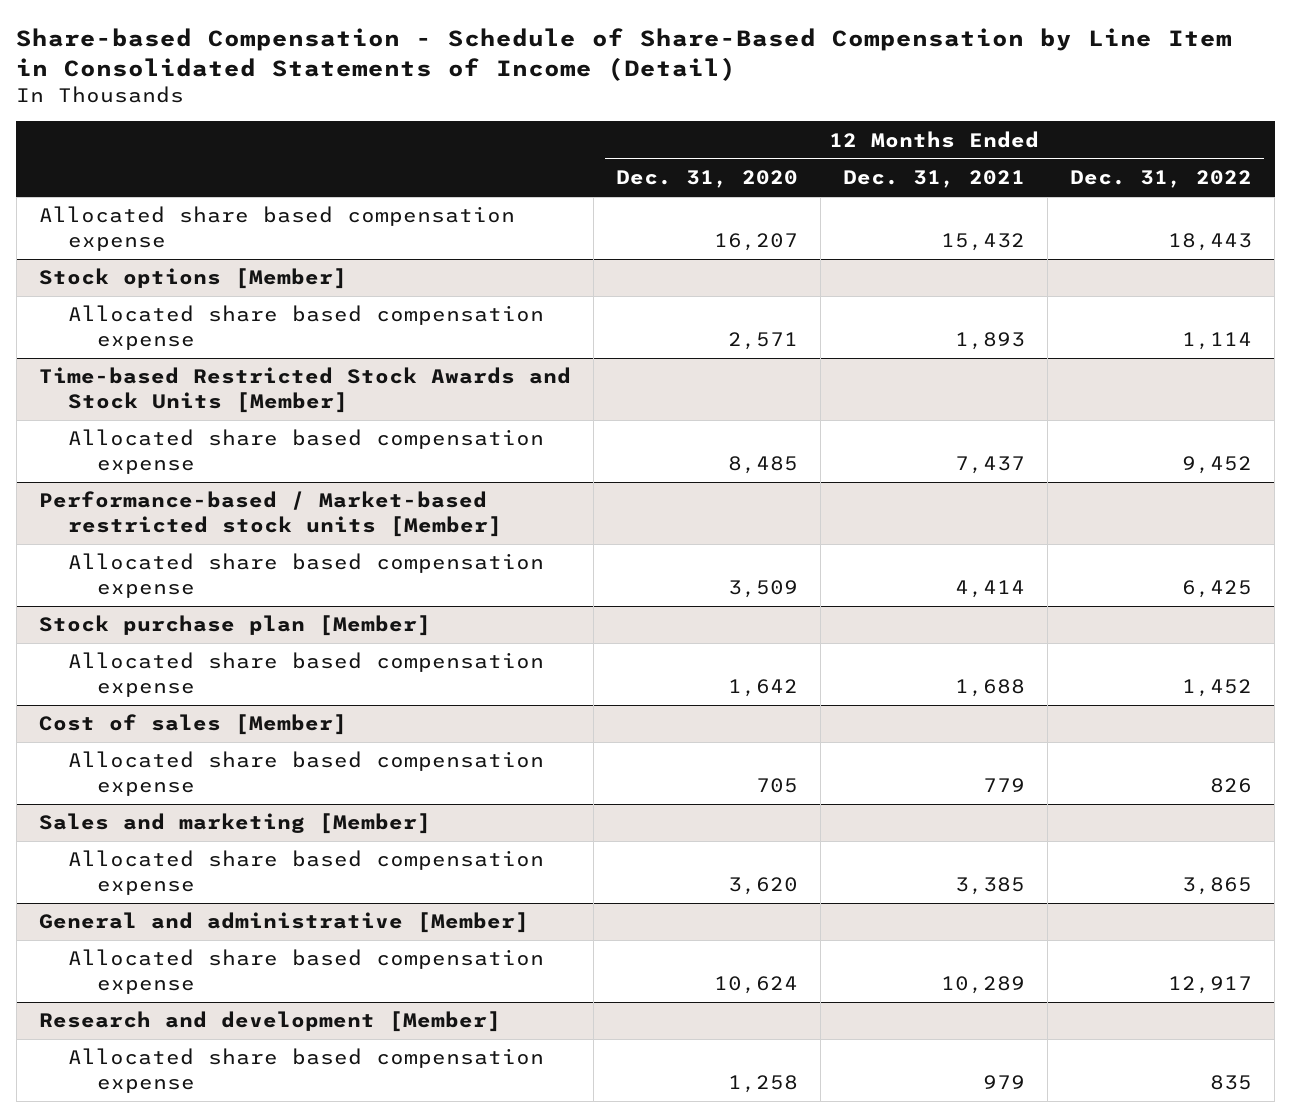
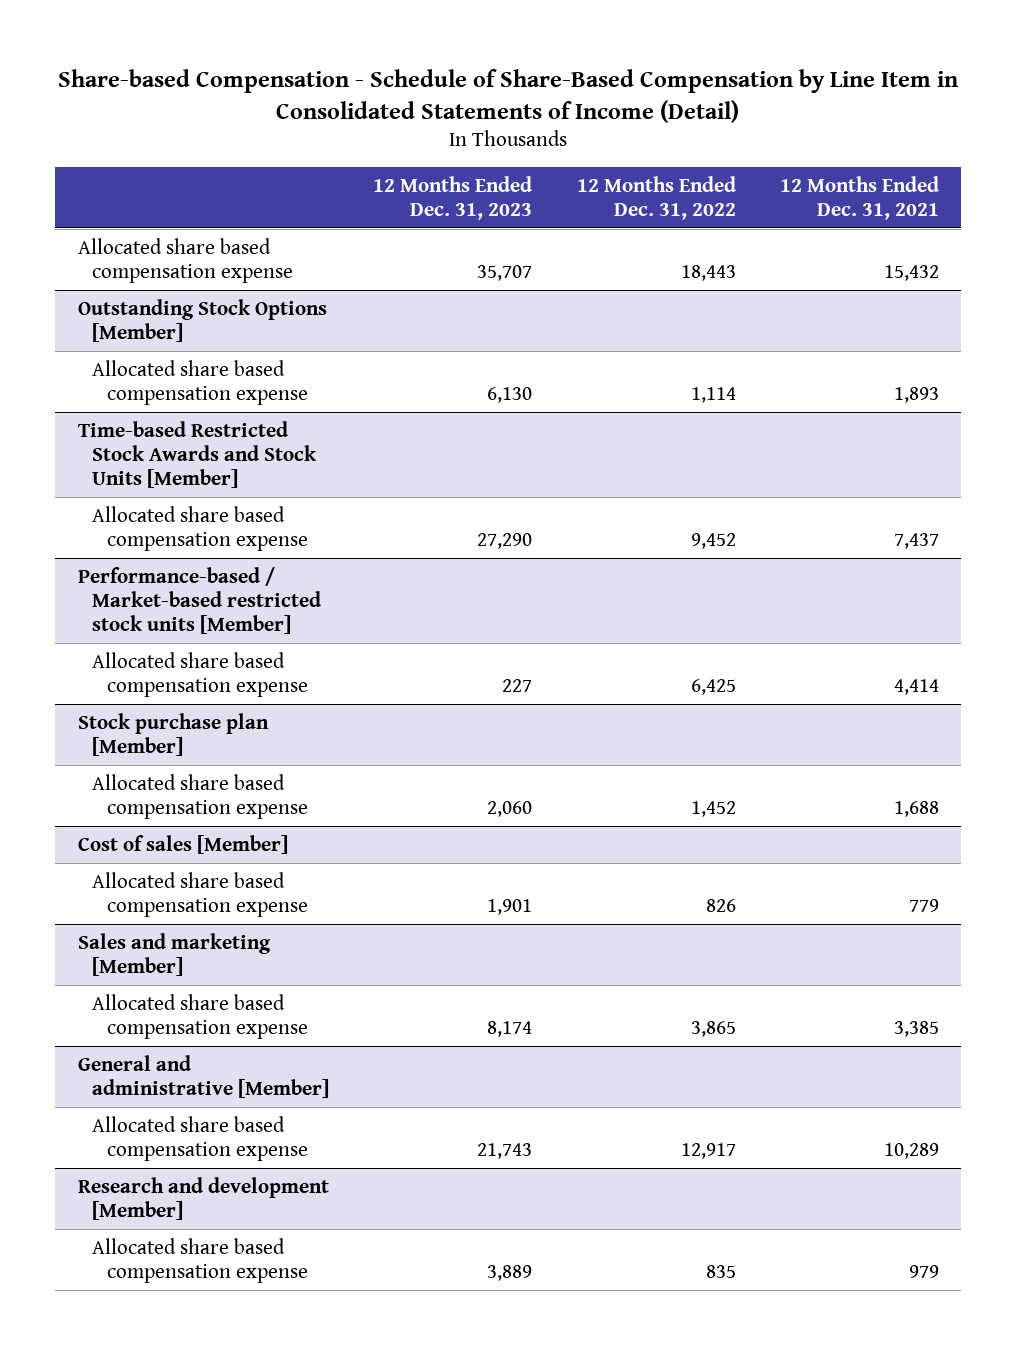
- | 12 Months Ended Dec. 31, 2020 | 12 Months Ended Dec. 31, 2021 | 12 Months Ended Dec. 31, 2022
+ | 12 Months Ended Dec. 31, 2023 | 12 Months Ended Dec. 31, 2022 | 12 Months Ended Dec. 31, 2021
- Stock options [Member]
+ Outstanding Stock Options [Member]

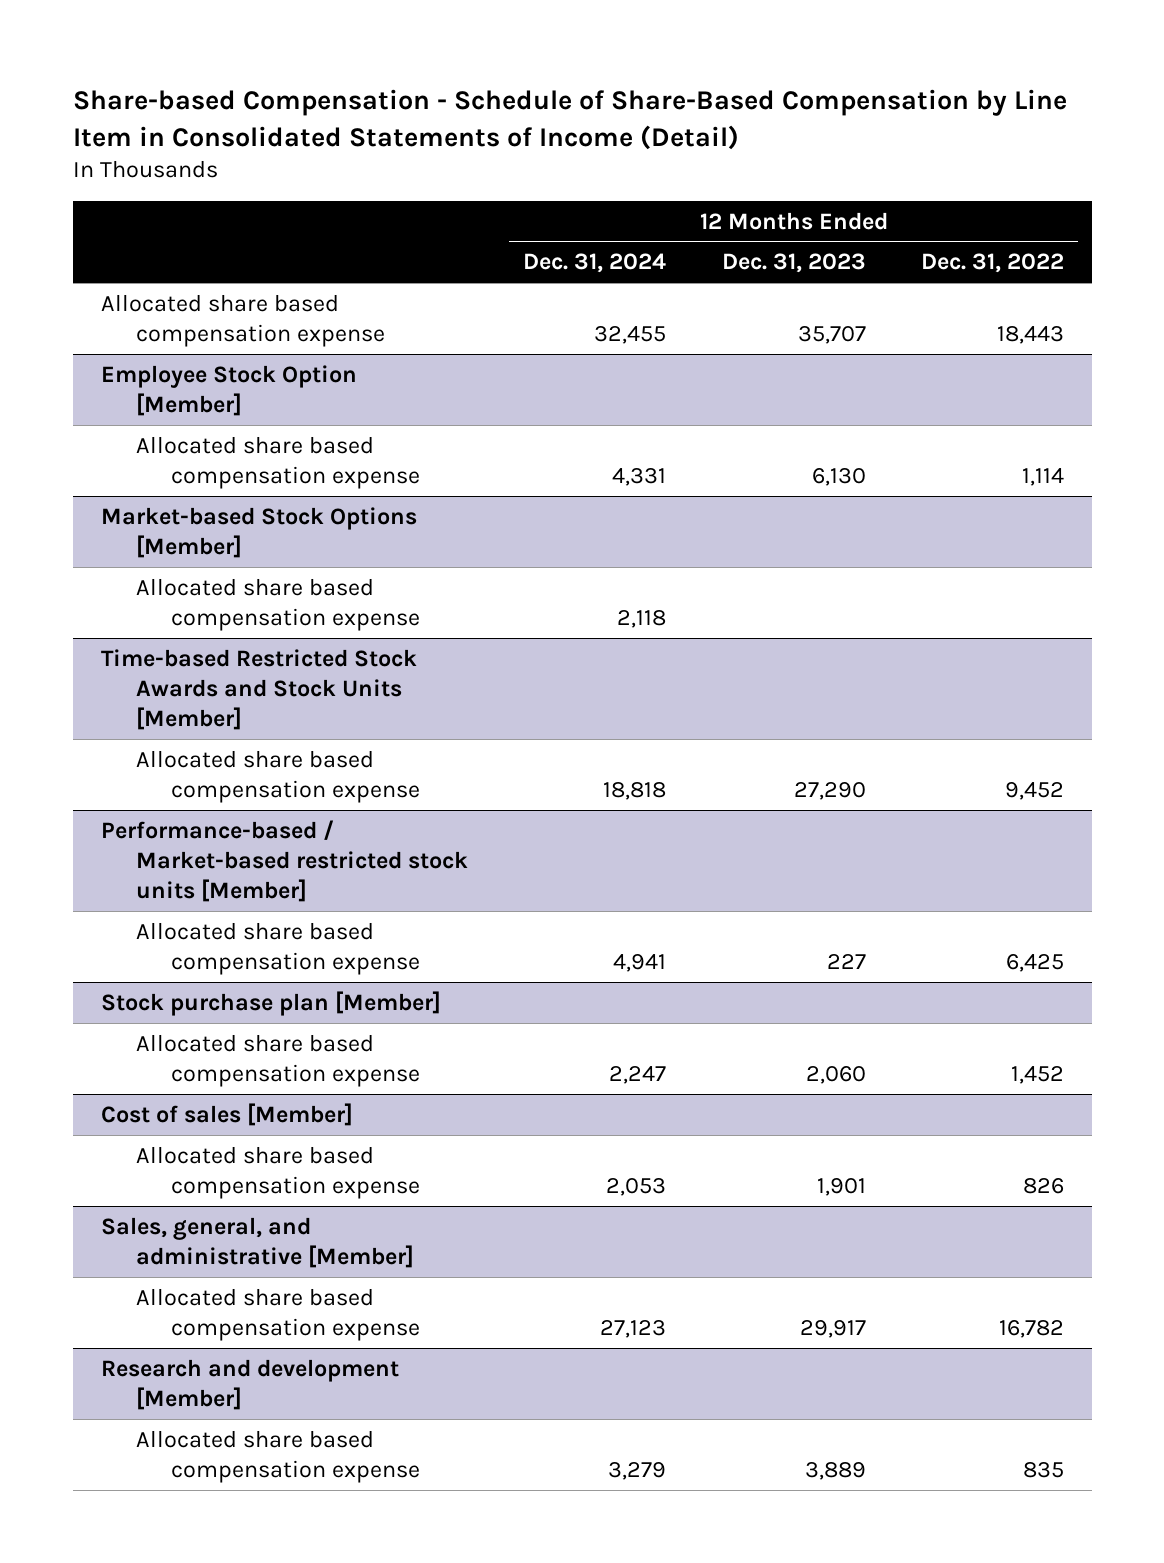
- | 12 Months Ended Dec. 31, 2023 | 12 Months Ended Dec. 31, 2022 | 12 Months Ended Dec. 31, 2021
+ | 12 Months Ended Dec. 31, 2024 | 12 Months Ended Dec. 31, 2023 | 12 Months Ended Dec. 31, 2022
- Outstanding Stock Options [Member]
+ Employee Stock Option [Member]
+ Market-based Stock Options [Member]
+ Allocated share based compensation expense | 2,118 | |
- Sales and marketing [Member]
- Allocated share based compensation expense | 8,174 | 3,865 | 3,385
- General and administrative [Member]
- Allocated share based compensation expense | 21,743 | 12,917 | 10,289
+ Sales, general, and administrative [Member]
+ Allocated share based compensation expense | 27,123 | 29,917 | 16,782

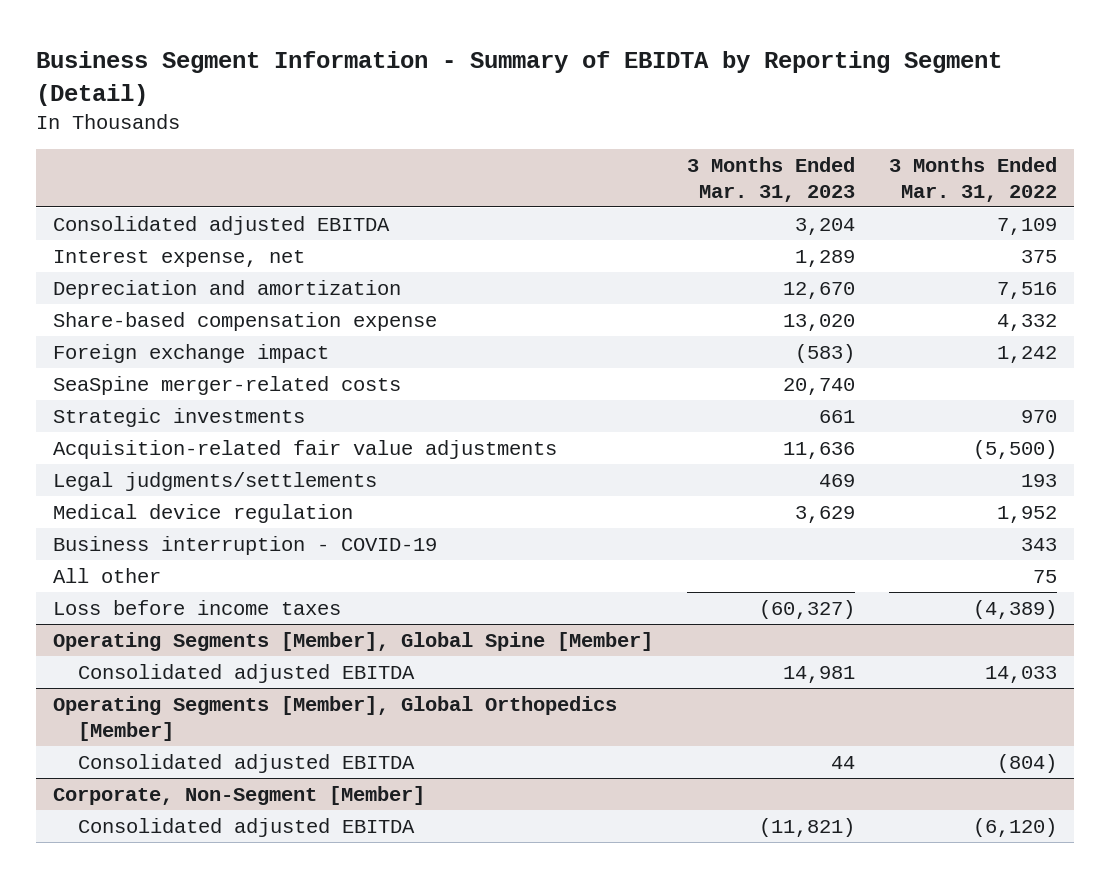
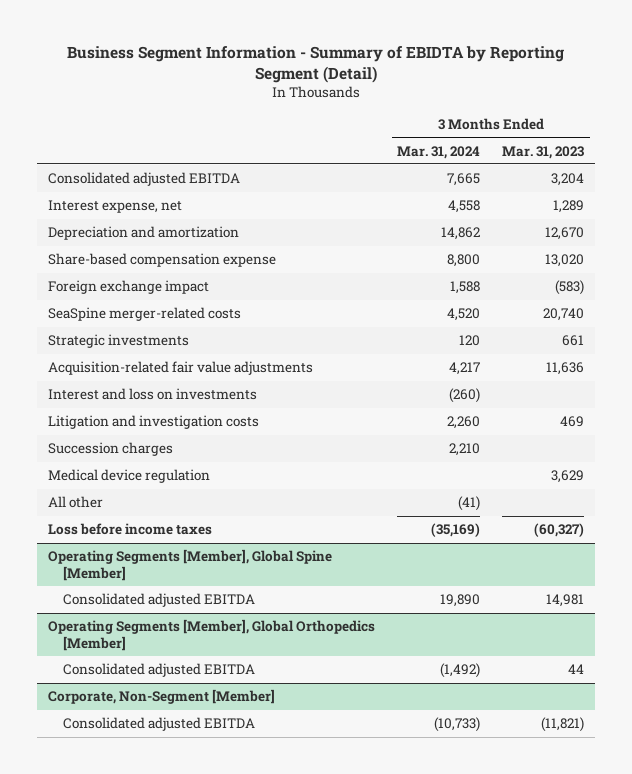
- | 3 Months Ended Mar. 31, 2023 | 3 Months Ended Mar. 31, 2022
+ | 3 Months Ended Mar. 31, 2024 | 3 Months Ended Mar. 31, 2023
- Legal judgments/settlements | 469 | 193
+ Interest and loss on investments | (260) |
+ Litigation and investigation costs | 2,260 | 469
+ Succession charges | 2,210 |
- Business interruption - COVID-19 | | 343

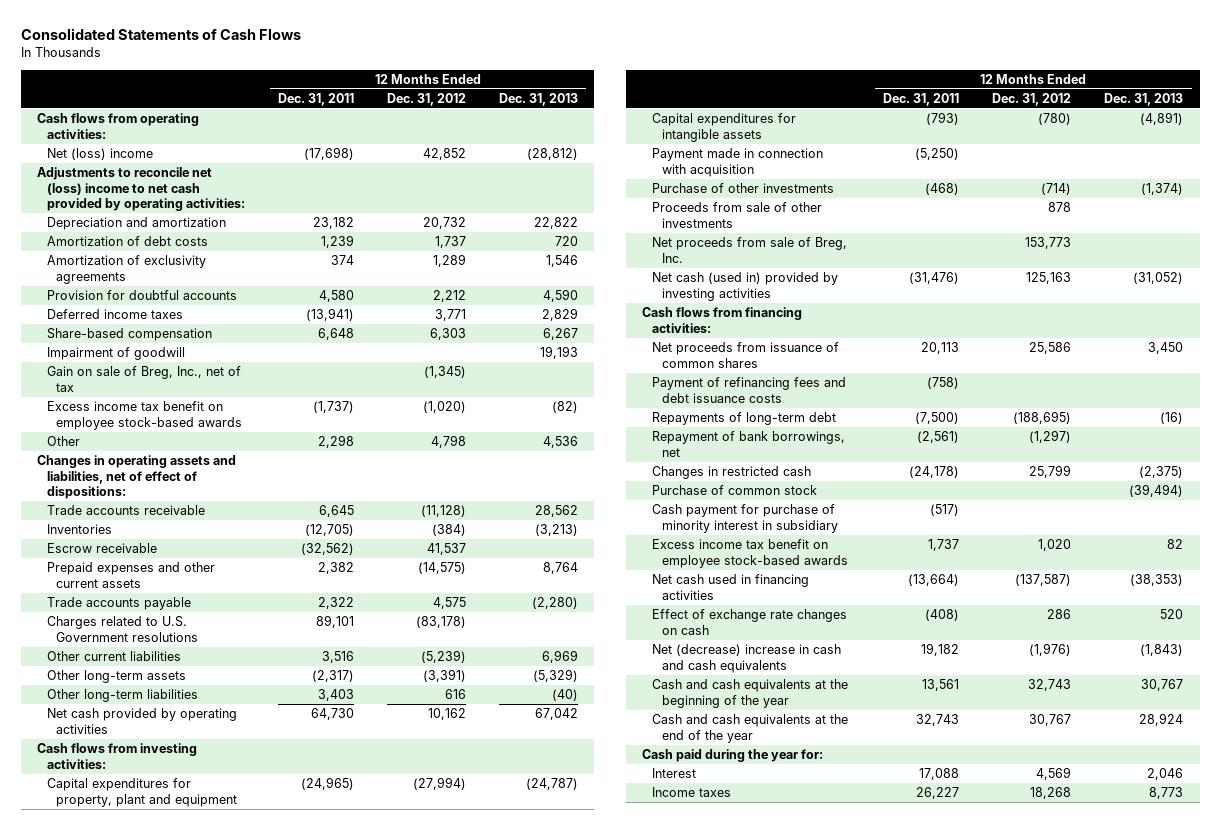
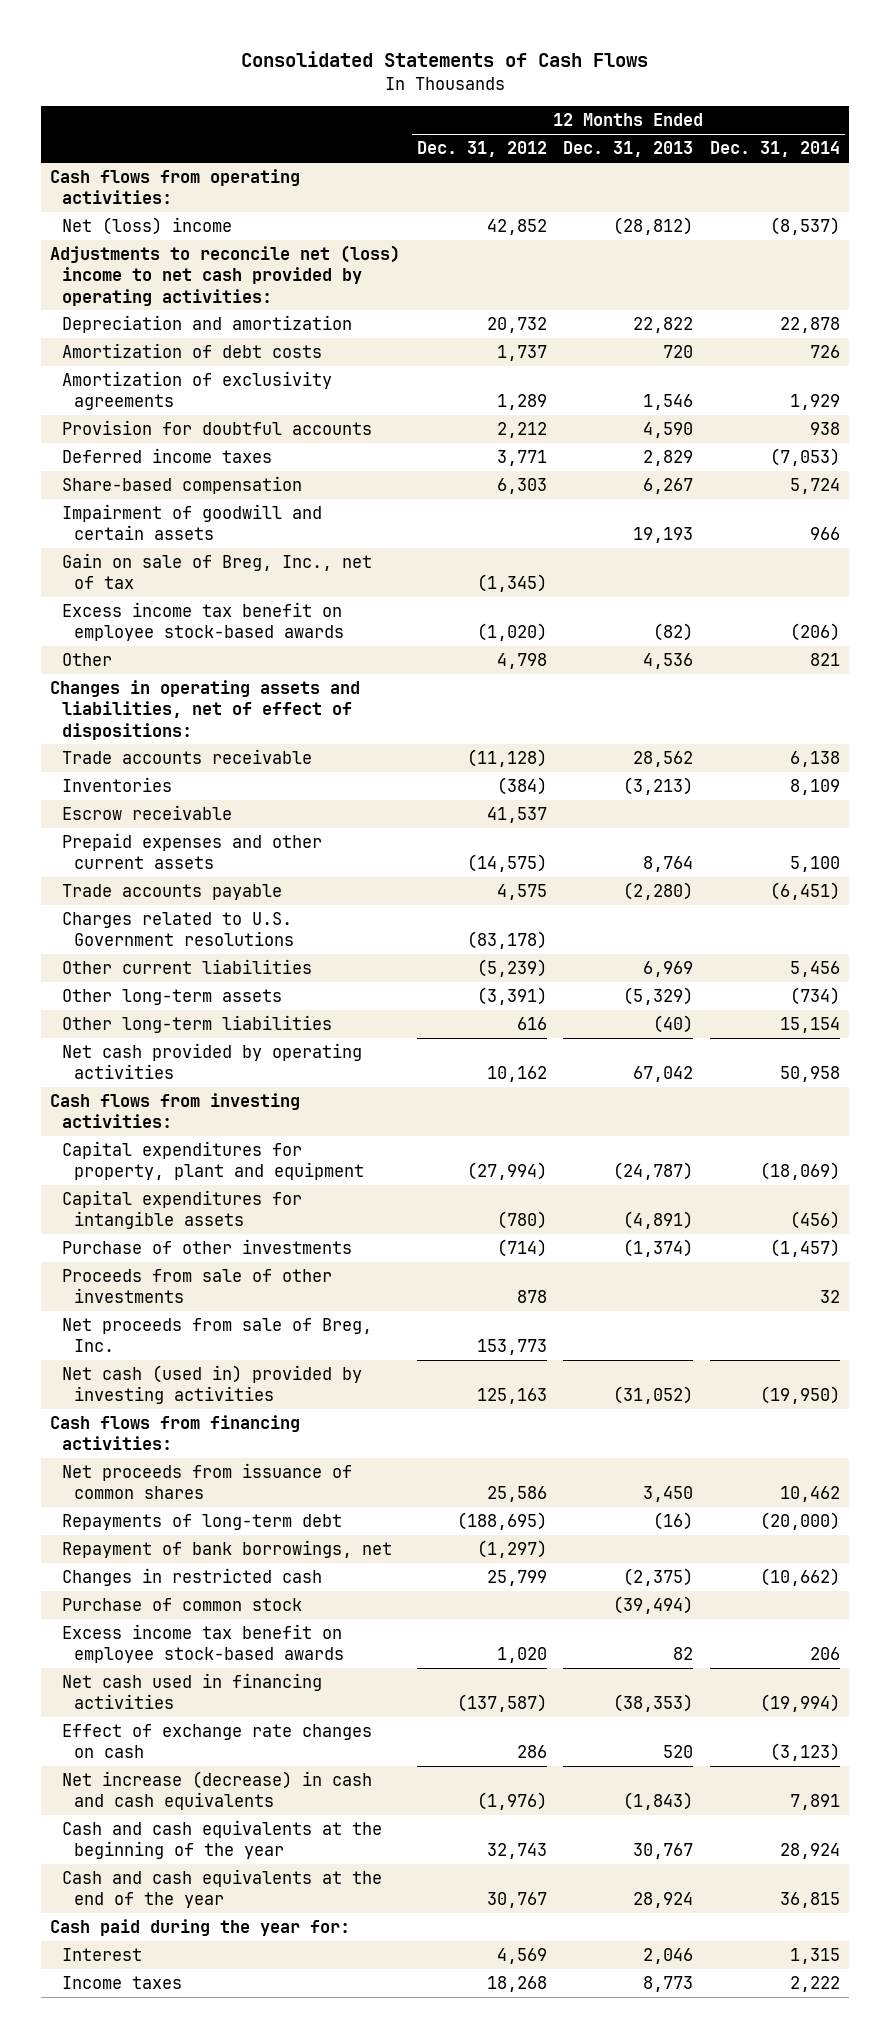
- | 12 Months Ended Dec. 31, 2011 | 12 Months Ended Dec. 31, 2012 | 12 Months Ended Dec. 31, 2013
+ | 12 Months Ended Dec. 31, 2012 | 12 Months Ended Dec. 31, 2013 | 12 Months Ended Dec. 31, 2014
- Impairment of goodwill | | | 19,193
+ Impairment of goodwill and certain assets | | 19,193 | 966
- Payment made in connection with acquisition | (5,250) | |
- Payment of refinancing fees and debt issuance costs | (758) | |
- Cash payment for purchase of minority interest in subsidiary | (517) | |
- Net (decrease) increase in cash and cash equivalents | 19,182 | (1,976) | (1,843)
+ Net increase (decrease) in cash and cash equivalents | (1,976) | (1,843) | 7,891

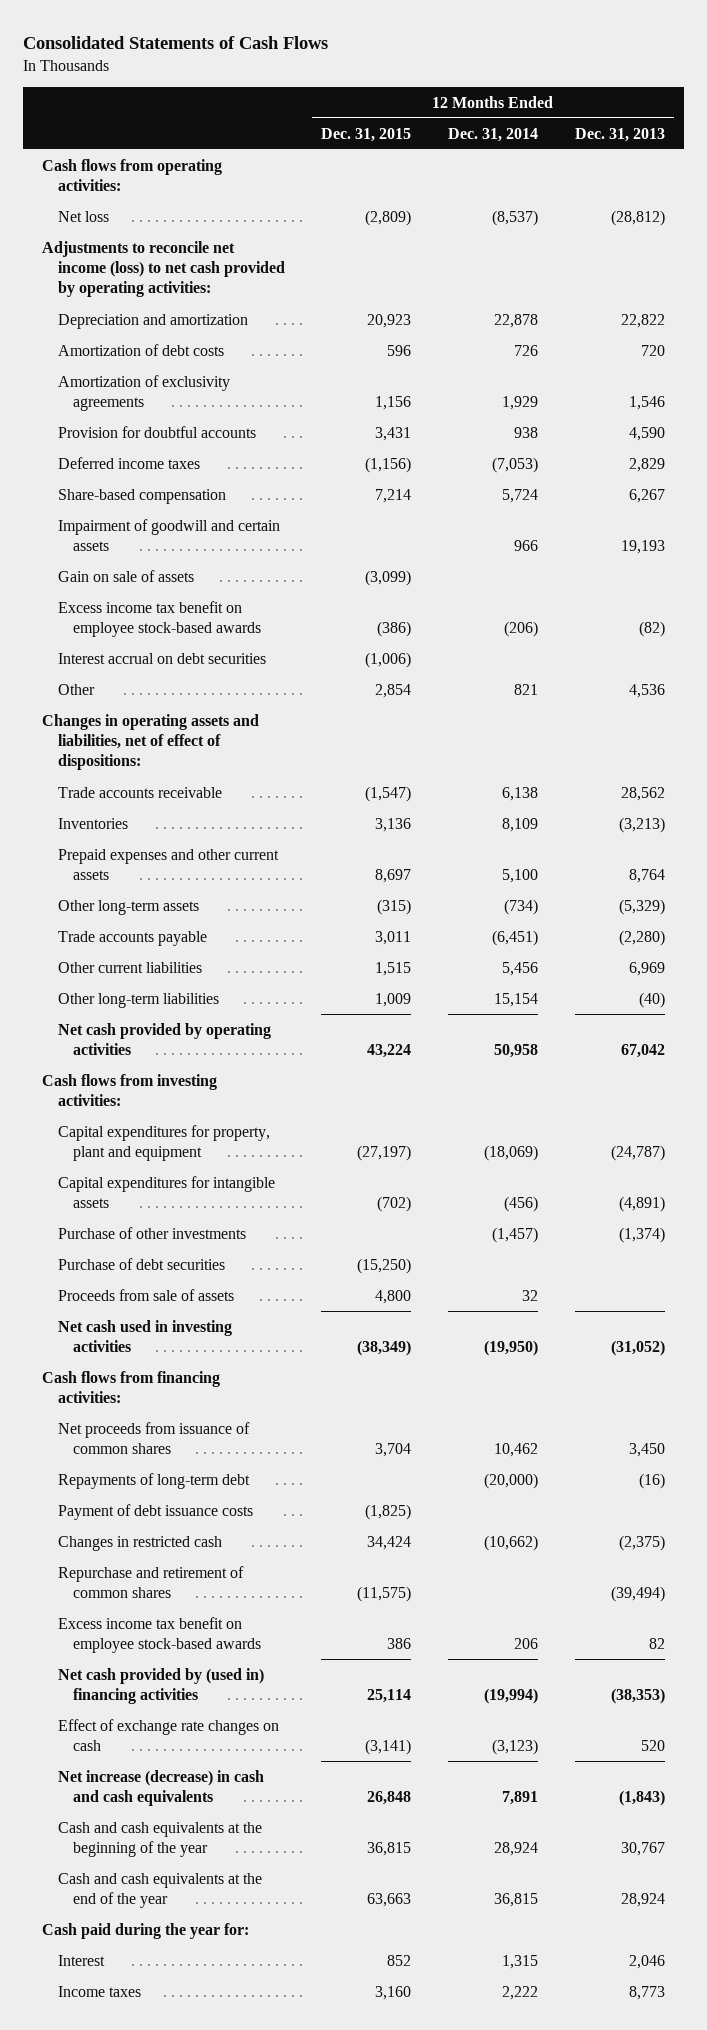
- | 12 Months Ended Dec. 31, 2012 | 12 Months Ended Dec. 31, 2013 | 12 Months Ended Dec. 31, 2014
+ | 12 Months Ended Dec. 31, 2015 | 12 Months Ended Dec. 31, 2014 | 12 Months Ended Dec. 31, 2013
- Net (loss) income | 42,852 | (28,812) | (8,537)
- Adjustments to reconcile net (loss) income to net cash provided by operating activities:
+ Net loss | (2,809) | (8,537) | (28,812)
+ Adjustments to reconcile net income (loss) to net cash provided by operating activities:
- Gain on sale of Breg, Inc., net of tax | (1,345) | |
+ Gain on sale of assets | (3,099) | |
+ Interest accrual on debt securities | (1,006) | |
- Escrow receivable | 41,537 | |
moved up: Other long-term assets | (315) | (734) | (5,329)
- Charges related to U.S. Government resolutions | (83,178) | |
- Proceeds from sale of other investments | 878 | | 32
- Net proceeds from sale of Breg, Inc. | 153,773 | |
- Net cash (used in) provided by investing activities | 125,163 | (31,052) | (19,950)
+ Purchase of debt securities | (15,250) | |
+ Proceeds from sale of assets | 4,800 | 32 |
+ Net cash used in investing activities | (38,349) | (19,950) | (31,052)
- Repayment of bank borrowings, net | (1,297) | |
+ Payment of debt issuance costs | (1,825) | |
- Purchase of common stock | | (39,494) |
+ Repurchase and retirement of common shares | (11,575) | | (39,494)
- Net cash used in financing activities | (137,587) | (38,353) | (19,994)
+ Net cash provided by (used in) financing activities | 25,114 | (19,994) | (38,353)

